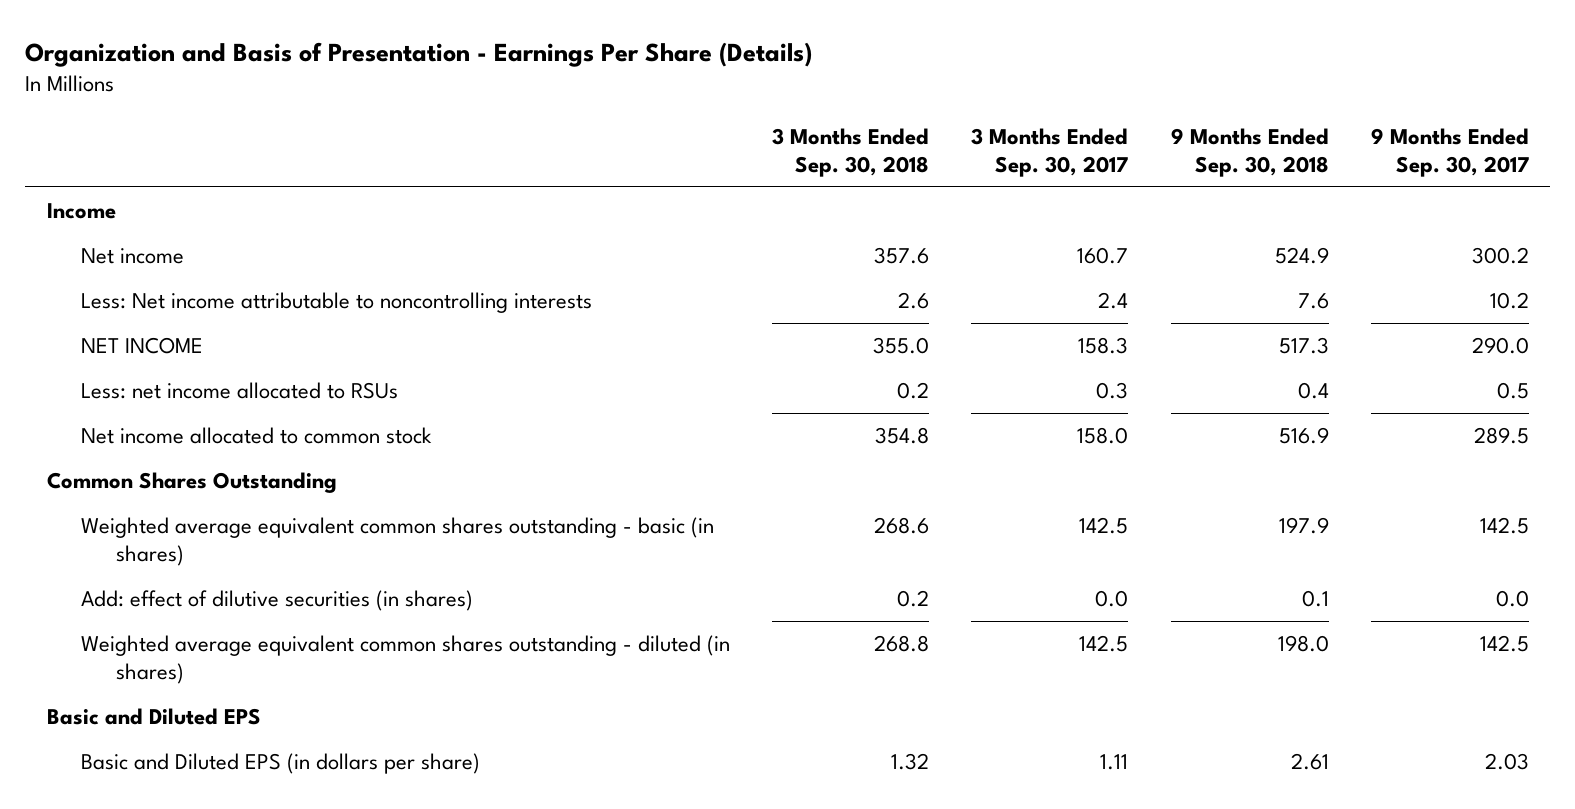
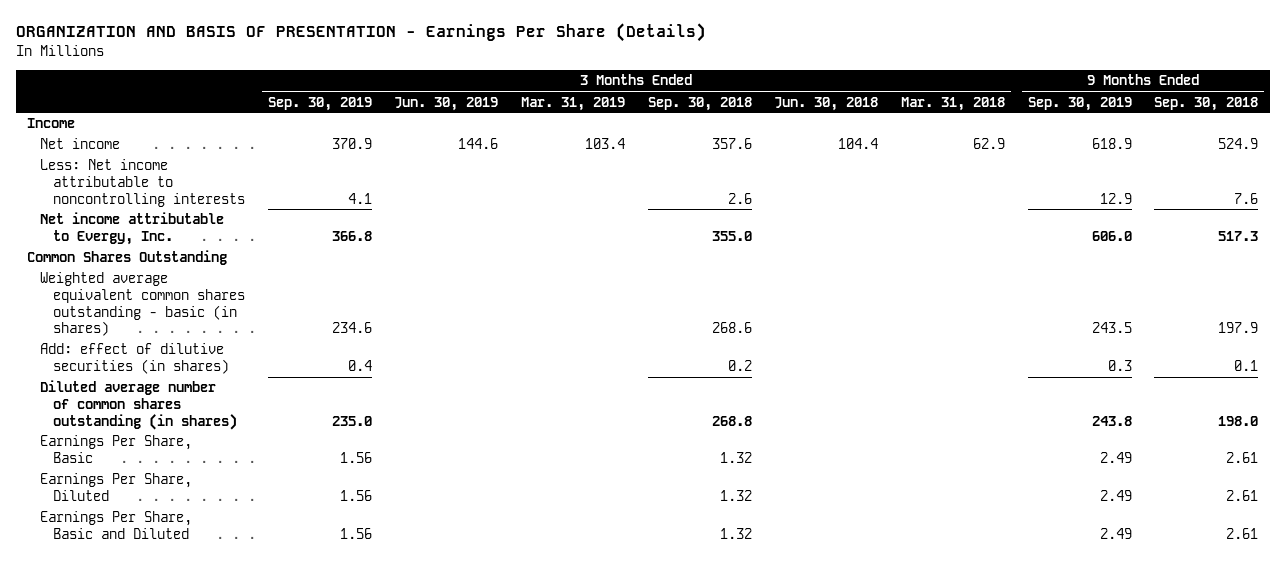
- Organization and Basis of Presentation - Earnings Per Share (Details)
+ ORGANIZATION AND BASIS OF PRESENTATION - Earnings Per Share (Details)
- | 3 Months Ended Sep. 30, 2018 | 3 Months Ended Sep. 30, 2017 | 9 Months Ended Sep. 30, 2018 | 9 Months Ended Sep. 30, 2017
+ | 3 Months Ended Sep. 30, 2019 | 3 Months Ended Jun. 30, 2019 | 3 Months Ended Mar. 31, 2019 | 3 Months Ended Sep. 30, 2018 | 3 Months Ended Jun. 30, 2018 | 3 Months Ended Mar. 31, 2018 | 9 Months Ended Sep. 30, 2019 | 9 Months Ended Sep. 30, 2018
- NET INCOME | 355.0 | 158.3 | 517.3 | 290.0
- Less: net income allocated to RSUs | 0.2 | 0.3 | 0.4 | 0.5
- Net income allocated to common stock | 354.8 | 158.0 | 516.9 | 289.5
+ Net income attributable to Evergy, Inc. | 366.8 | | | 355.0 | | | 606.0 | 517.3
- Weighted average equivalent common shares outstanding - diluted (in shares) | 268.8 | 142.5 | 198.0 | 142.5
- Basic and Diluted EPS
- Basic and Diluted EPS (in dollars per share) | 1.32 | 1.11 | 2.61 | 2.03
+ Diluted average number of common shares outstanding (in shares) | 235.0 | | | 268.8 | | | 243.8 | 198.0
+ Earnings Per Share, Basic | 1.56 | | | 1.32 | | | 2.49 | 2.61
+ Earnings Per Share, Diluted | 1.56 | | | 1.32 | | | 2.49 | 2.61
+ Earnings Per Share, Basic and Diluted | 1.56 | | | 1.32 | | | 2.49 | 2.61

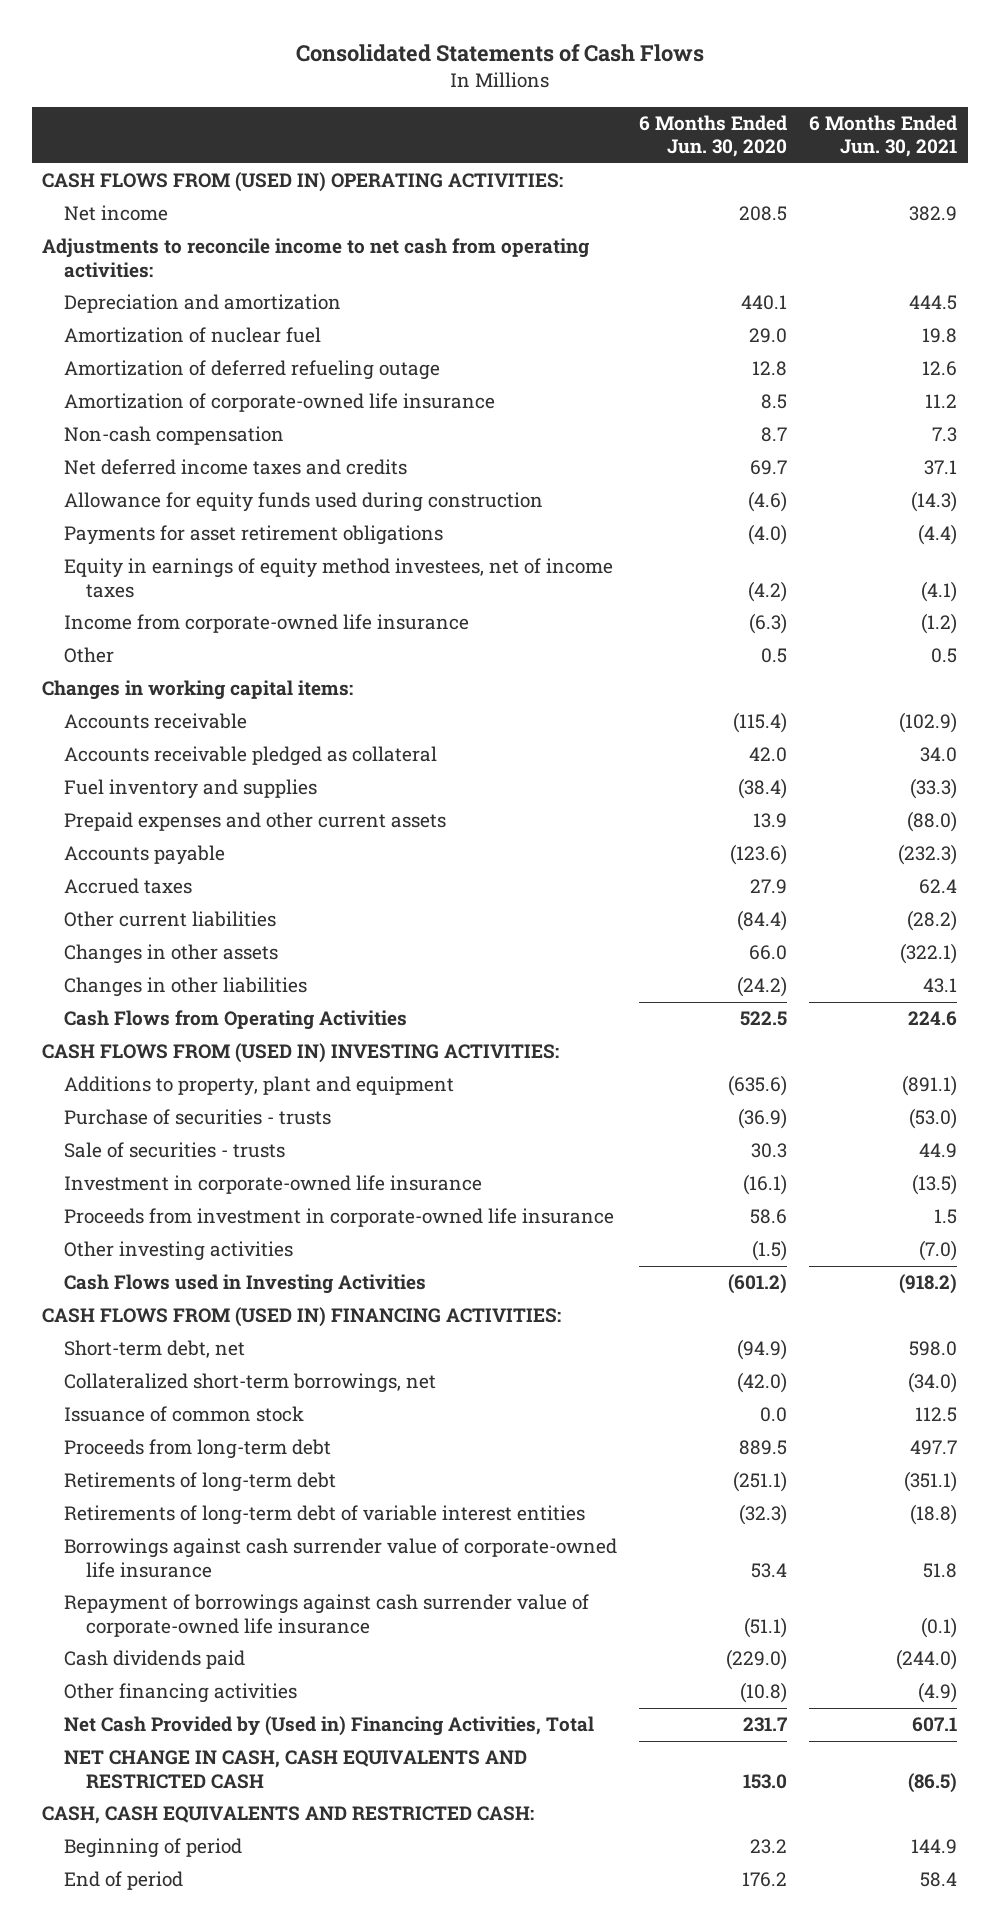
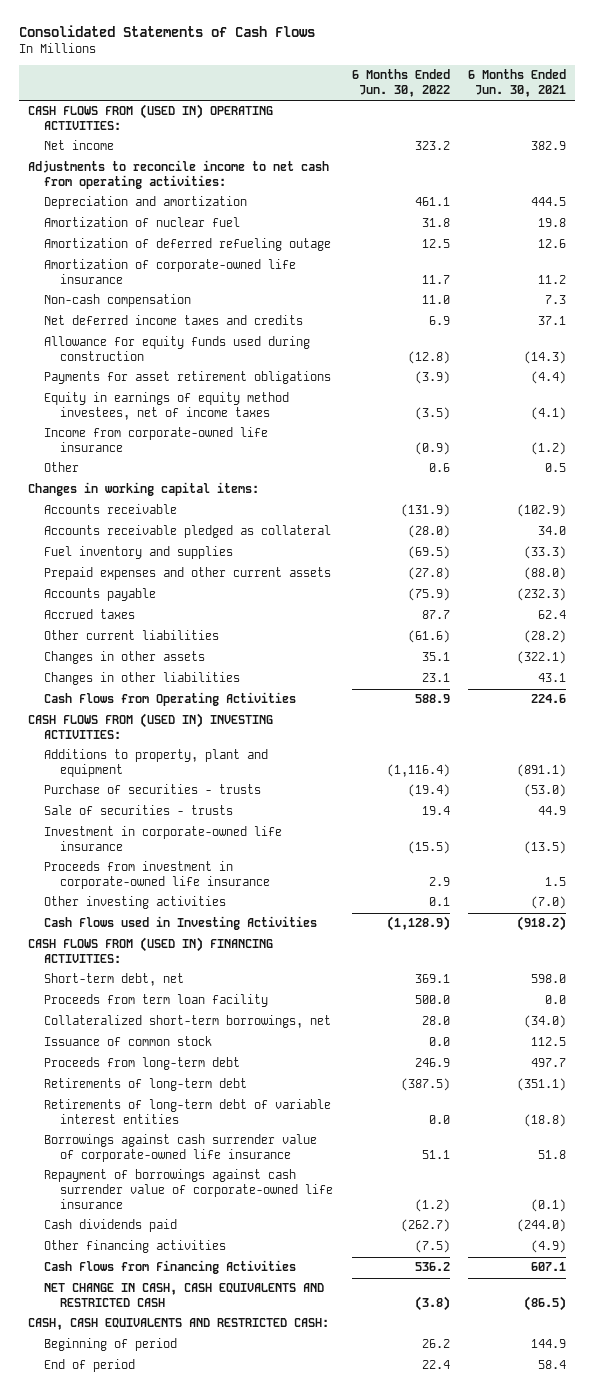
- | 6 Months Ended Jun. 30, 2020 | 6 Months Ended Jun. 30, 2021
+ | 6 Months Ended Jun. 30, 2022 | 6 Months Ended Jun. 30, 2021
+ Proceeds from term loan facility | 500.0 | 0.0
- Net Cash Provided by (Used in) Financing Activities, Total | 231.7 | 607.1
+ Cash Flows from Financing Activities | 536.2 | 607.1

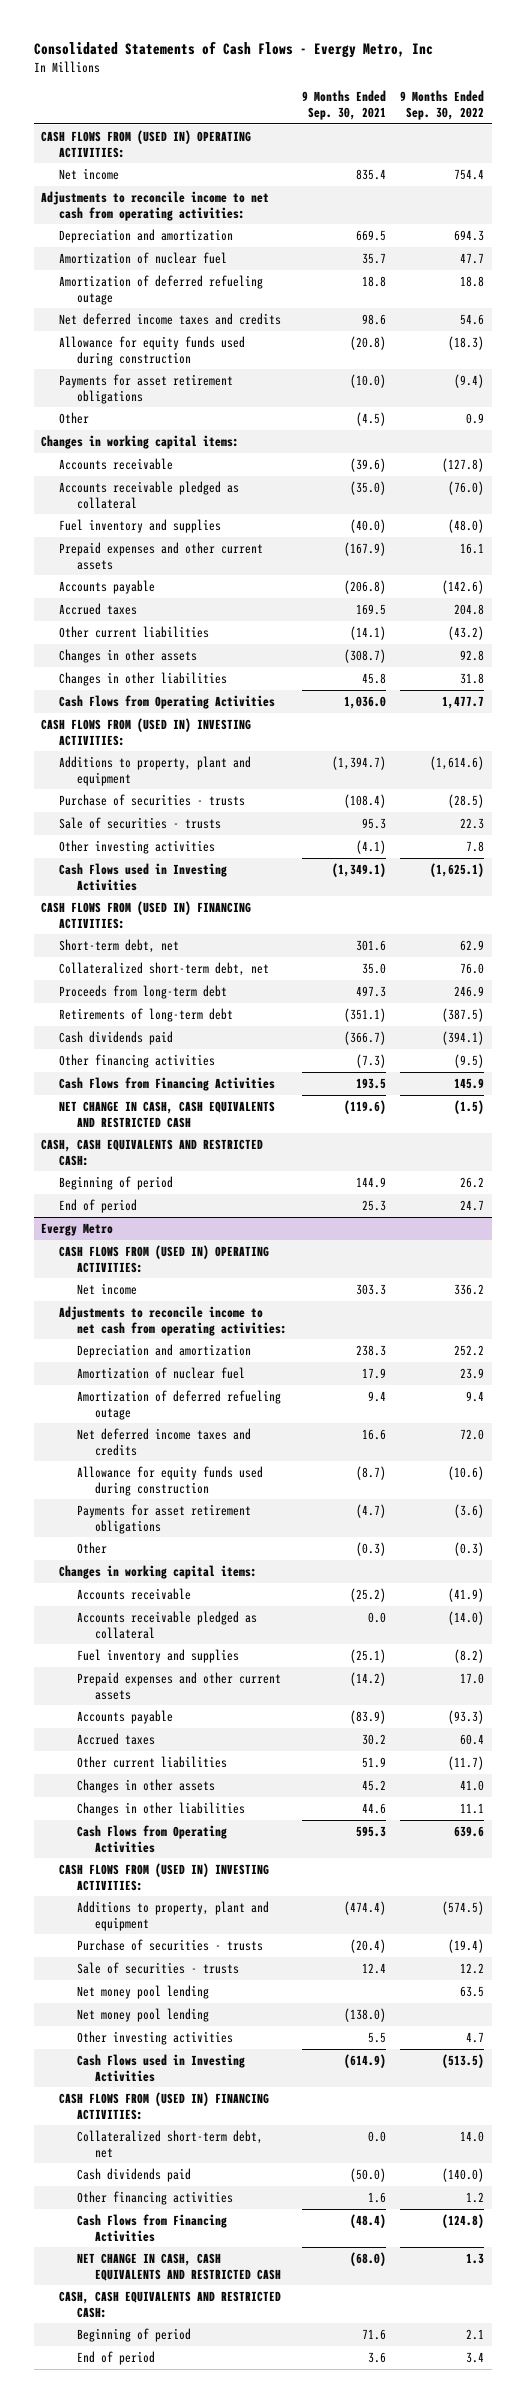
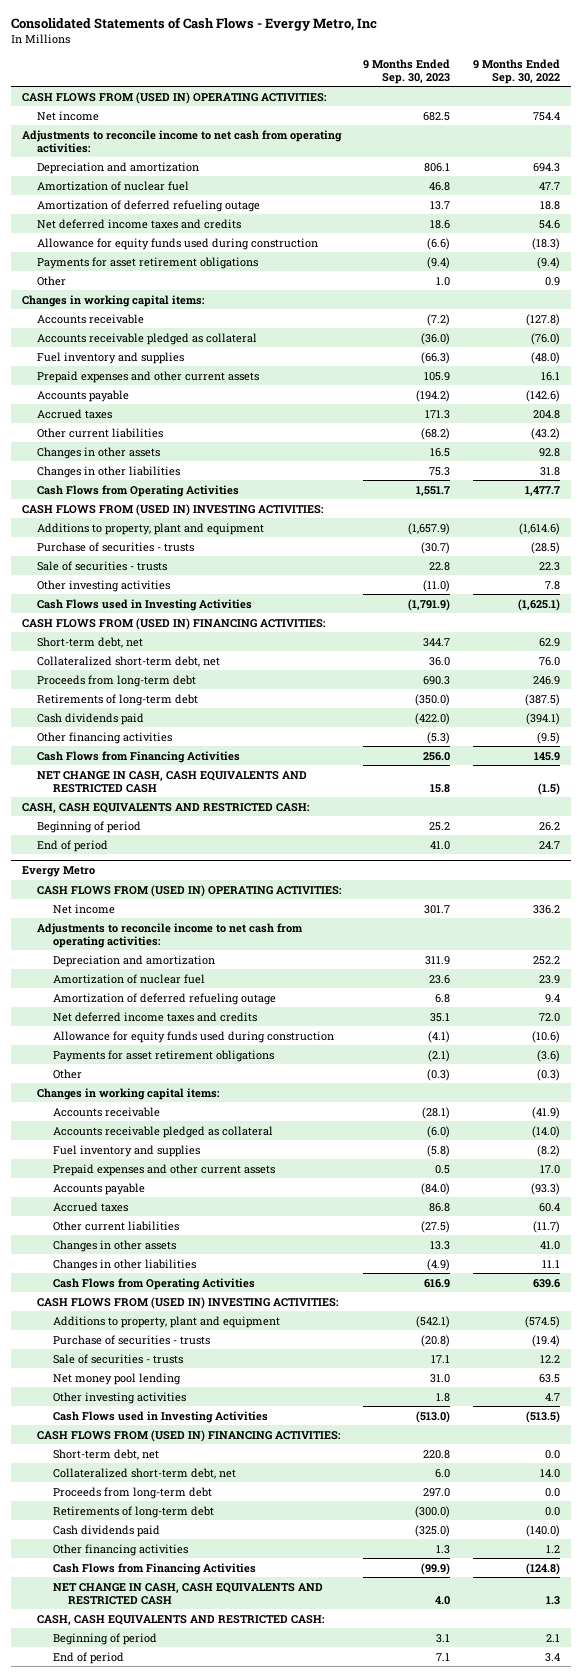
- | 9 Months Ended Sep. 30, 2021 | 9 Months Ended Sep. 30, 2022
+ | 9 Months Ended Sep. 30, 2023 | 9 Months Ended Sep. 30, 2022
@ Evergy Metro
- Net money pool lending | (138.0) |
+ Short-term debt, net | 220.8 | 0.0
+ Proceeds from long-term debt | 297.0 | 0.0
+ Retirements of long-term debt | (300.0) | 0.0

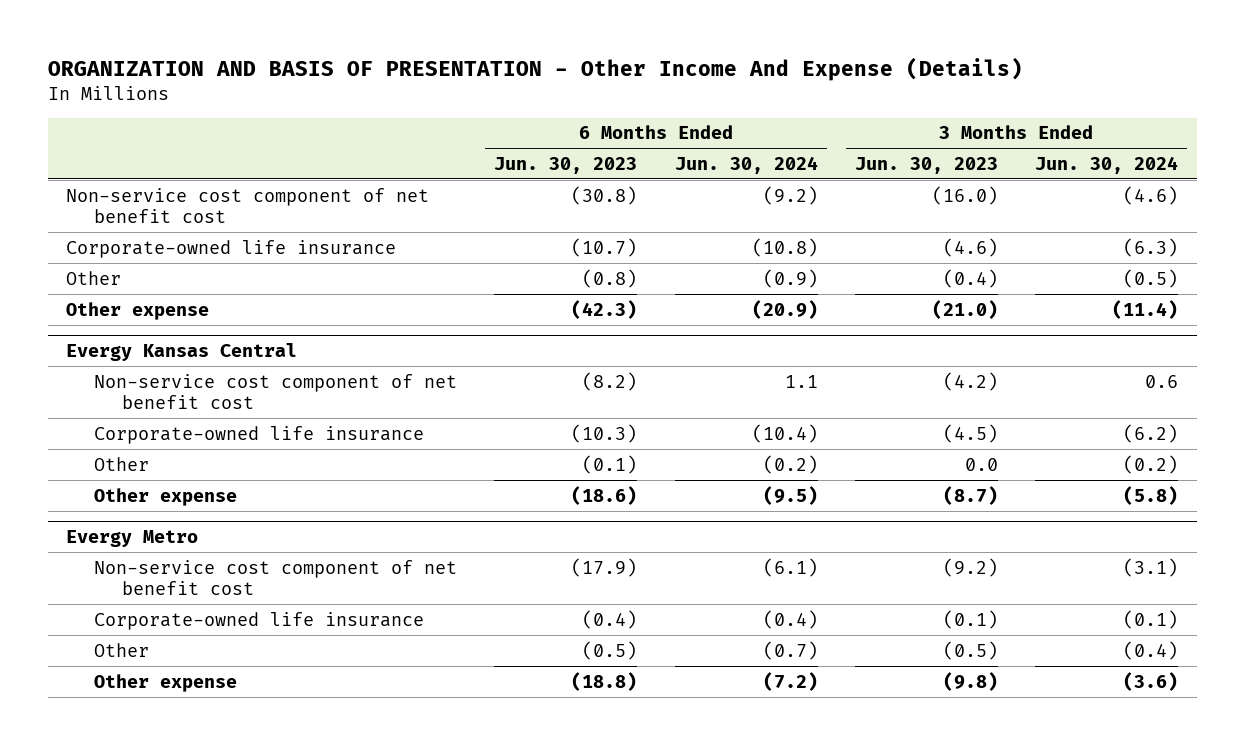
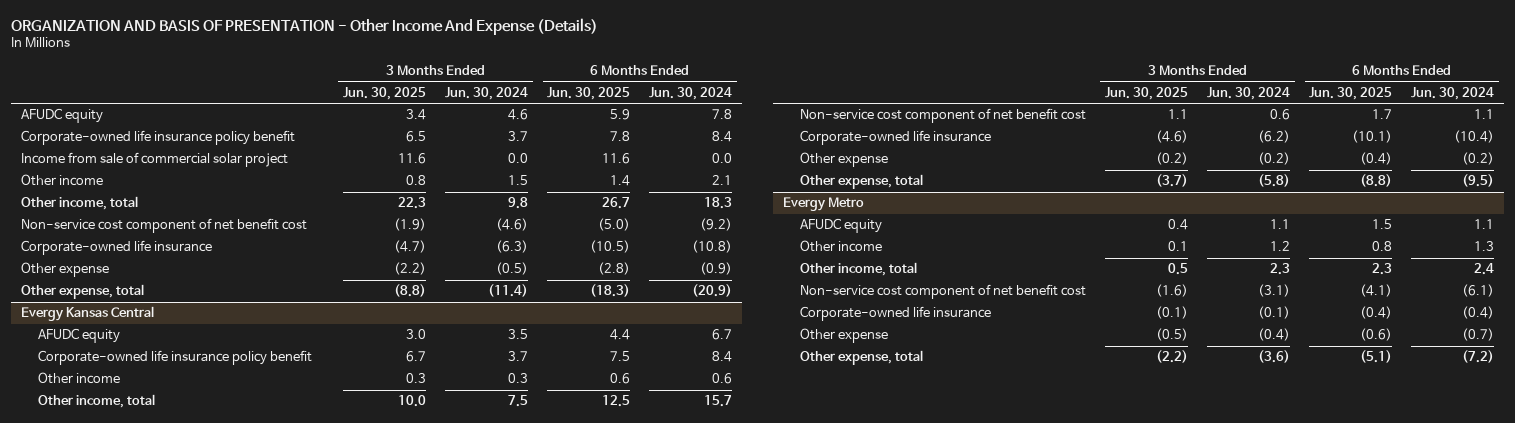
- | 6 Months Ended Jun. 30, 2023 | 6 Months Ended Jun. 30, 2024 | 3 Months Ended Jun. 30, 2023 | 3 Months Ended Jun. 30, 2024
+ | 3 Months Ended Jun. 30, 2025 | 3 Months Ended Jun. 30, 2024 | 6 Months Ended Jun. 30, 2025 | 6 Months Ended Jun. 30, 2024
+ AFUDC equity | 3.4 | 4.6 | 5.9 | 7.8
+ Corporate-owned life insurance policy benefit | 6.5 | 3.7 | 7.8 | 8.4
+ Income from sale of commercial solar project | 11.6 | 0.0 | 11.6 | 0.0
+ Other income | 0.8 | 1.5 | 1.4 | 2.1
+ Other income, total | 22.3 | 9.8 | 26.7 | 18.3
- Other | (0.8) | (0.9) | (0.4) | (0.5)
- Other expense | (42.3) | (20.9) | (21.0) | (11.4)
+ Other expense | (2.2) | (0.5) | (2.8) | (0.9)
+ Other expense, total | (8.8) | (11.4) | (18.3) | (20.9)
@ Evergy Kansas Central
+ AFUDC equity | 3.0 | 3.5 | 4.4 | 6.7
+ Corporate-owned life insurance policy benefit | 6.7 | 3.7 | 7.5 | 8.4
+ Other income | 0.3 | 0.3 | 0.6 | 0.6
+ Other income, total | 10.0 | 7.5 | 12.5 | 15.7
- Other | (0.1) | (0.2) | 0.0 | (0.2)
- Other expense | (18.6) | (9.5) | (8.7) | (5.8)
+ Other expense | (0.2) | (0.2) | (0.4) | (0.2)
+ Other expense, total | (3.7) | (5.8) | (8.8) | (9.5)
@ Evergy Metro
+ AFUDC equity | 0.4 | 1.1 | 1.5 | 1.1
+ Other income | 0.1 | 1.2 | 0.8 | 1.3
+ Other income, total | 0.5 | 2.3 | 2.3 | 2.4
- Other | (0.5) | (0.7) | (0.5) | (0.4)
- Other expense | (18.8) | (7.2) | (9.8) | (3.6)
+ Other expense | (0.5) | (0.4) | (0.6) | (0.7)
+ Other expense, total | (2.2) | (3.6) | (5.1) | (7.2)

